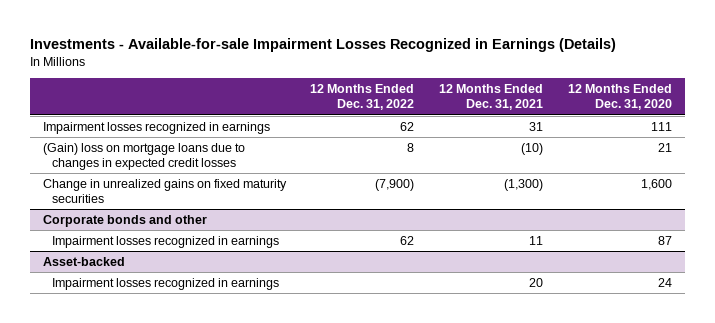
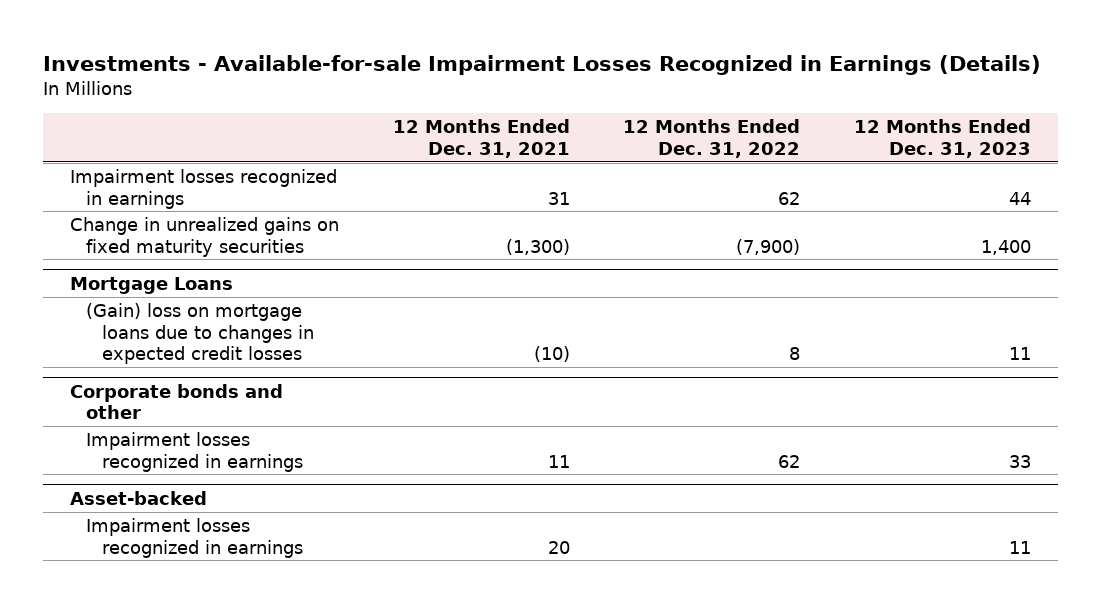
- | 12 Months Ended Dec. 31, 2022 | 12 Months Ended Dec. 31, 2021 | 12 Months Ended Dec. 31, 2020
+ | 12 Months Ended Dec. 31, 2021 | 12 Months Ended Dec. 31, 2022 | 12 Months Ended Dec. 31, 2023
- (Gain) loss on mortgage loans due to changes in expected credit losses | 8 | (10) | 21
+ Mortgage Loans
+ (Gain) loss on mortgage loans due to changes in expected credit losses | (10) | 8 | 11

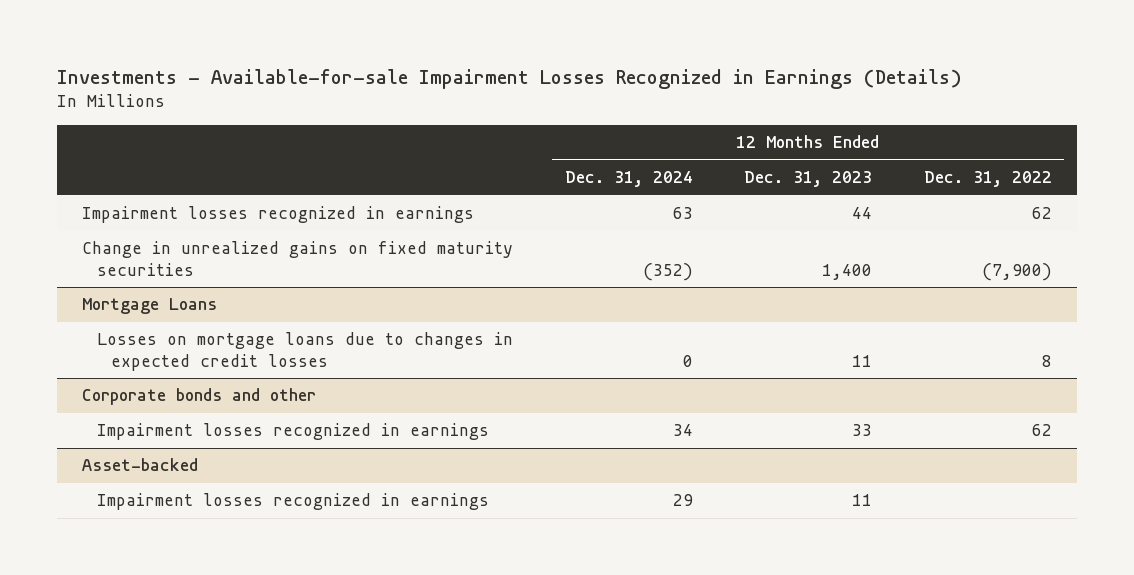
- | 12 Months Ended Dec. 31, 2021 | 12 Months Ended Dec. 31, 2022 | 12 Months Ended Dec. 31, 2023
+ | 12 Months Ended Dec. 31, 2024 | 12 Months Ended Dec. 31, 2023 | 12 Months Ended Dec. 31, 2022
@ Mortgage Loans
- (Gain) loss on mortgage loans due to changes in expected credit losses | (10) | 8 | 11
+ Losses on mortgage loans due to changes in expected credit losses | 0 | 11 | 8

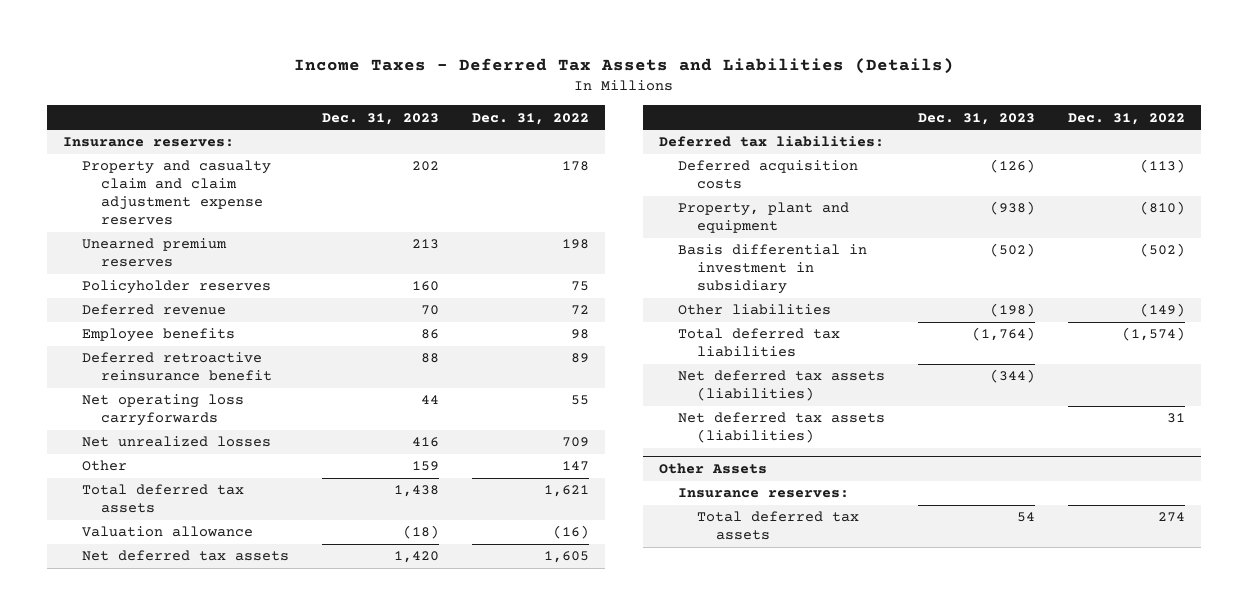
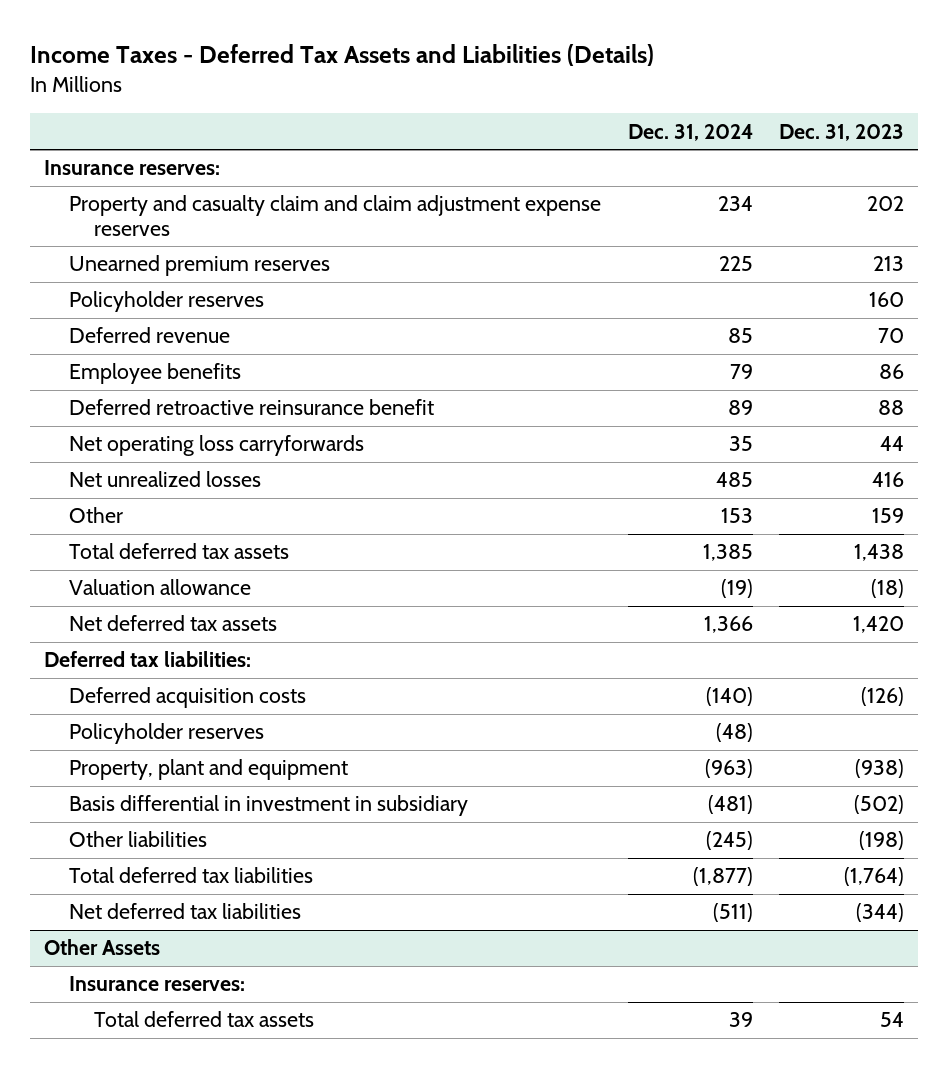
- | Dec. 31, 2023 | Dec. 31, 2022
+ | Dec. 31, 2024 | Dec. 31, 2023
+ Policyholder reserves | (48) |
- Net deferred tax assets (liabilities) | (344) |
- Net deferred tax assets (liabilities) | | 31
+ Net deferred tax liabilities | (511) | (344)

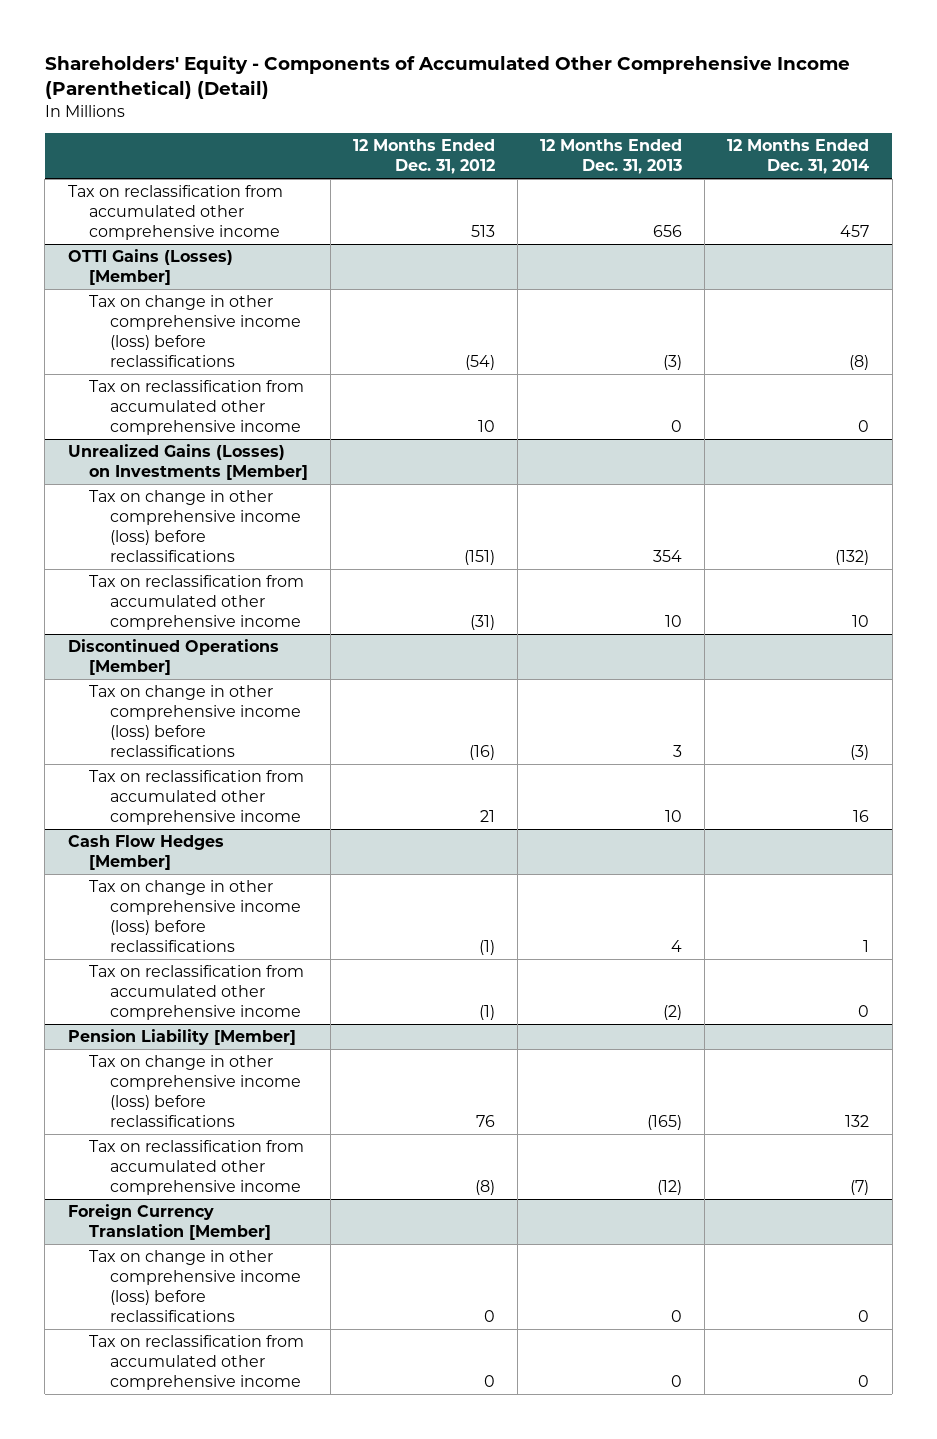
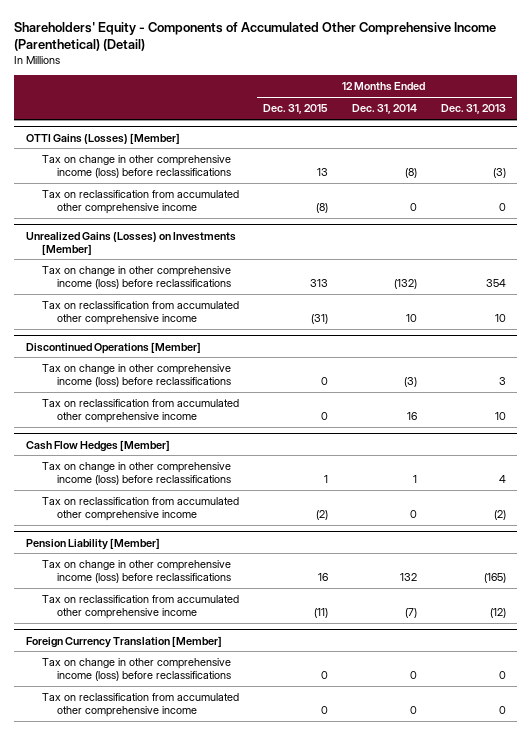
- | 12 Months Ended Dec. 31, 2012 | 12 Months Ended Dec. 31, 2013 | 12 Months Ended Dec. 31, 2014
+ | 12 Months Ended Dec. 31, 2015 | 12 Months Ended Dec. 31, 2014 | 12 Months Ended Dec. 31, 2013
- Tax on reclassification from accumulated other comprehensive income | 513 | 656 | 457

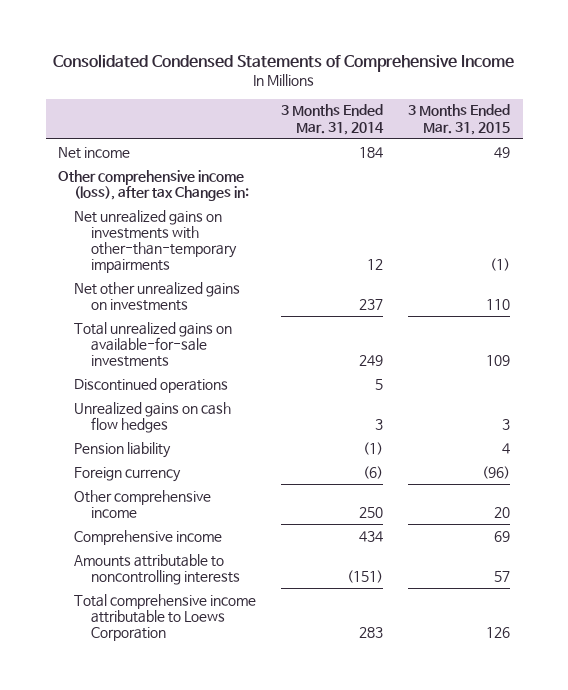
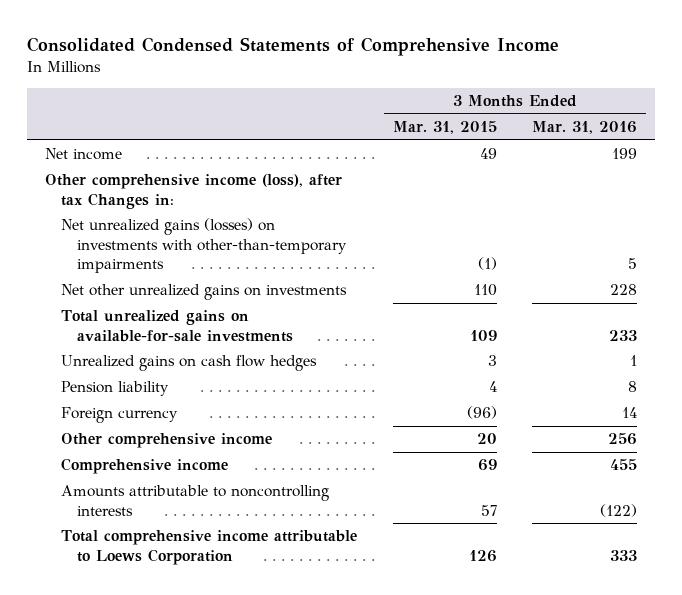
- | 3 Months Ended Mar. 31, 2014 | 3 Months Ended Mar. 31, 2015
+ | 3 Months Ended Mar. 31, 2015 | 3 Months Ended Mar. 31, 2016
- Net unrealized gains on investments with other-than-temporary impairments | 12 | (1)
+ Net unrealized gains (losses) on investments with other-than-temporary impairments | (1) | 5
- Discontinued operations | 5 |

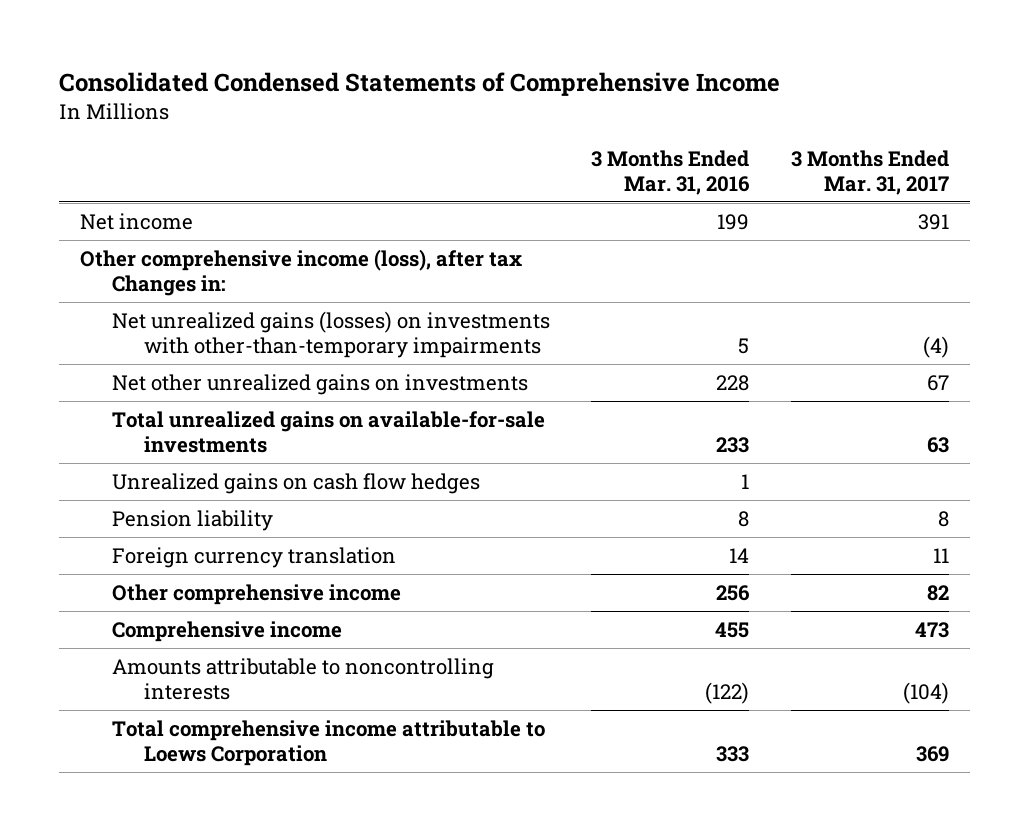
- | 3 Months Ended Mar. 31, 2015 | 3 Months Ended Mar. 31, 2016
+ | 3 Months Ended Mar. 31, 2016 | 3 Months Ended Mar. 31, 2017
- Foreign currency | (96) | 14
+ Foreign currency translation | 14 | 11

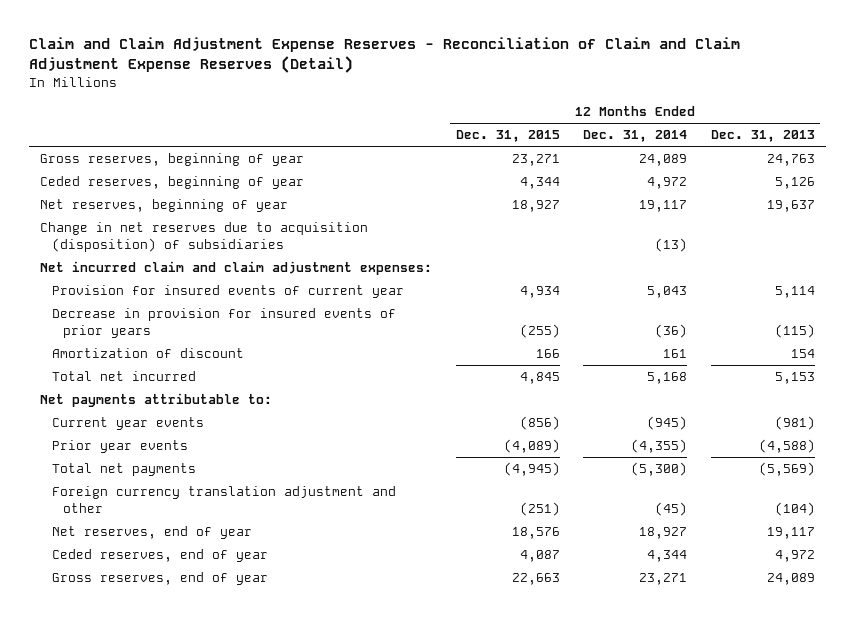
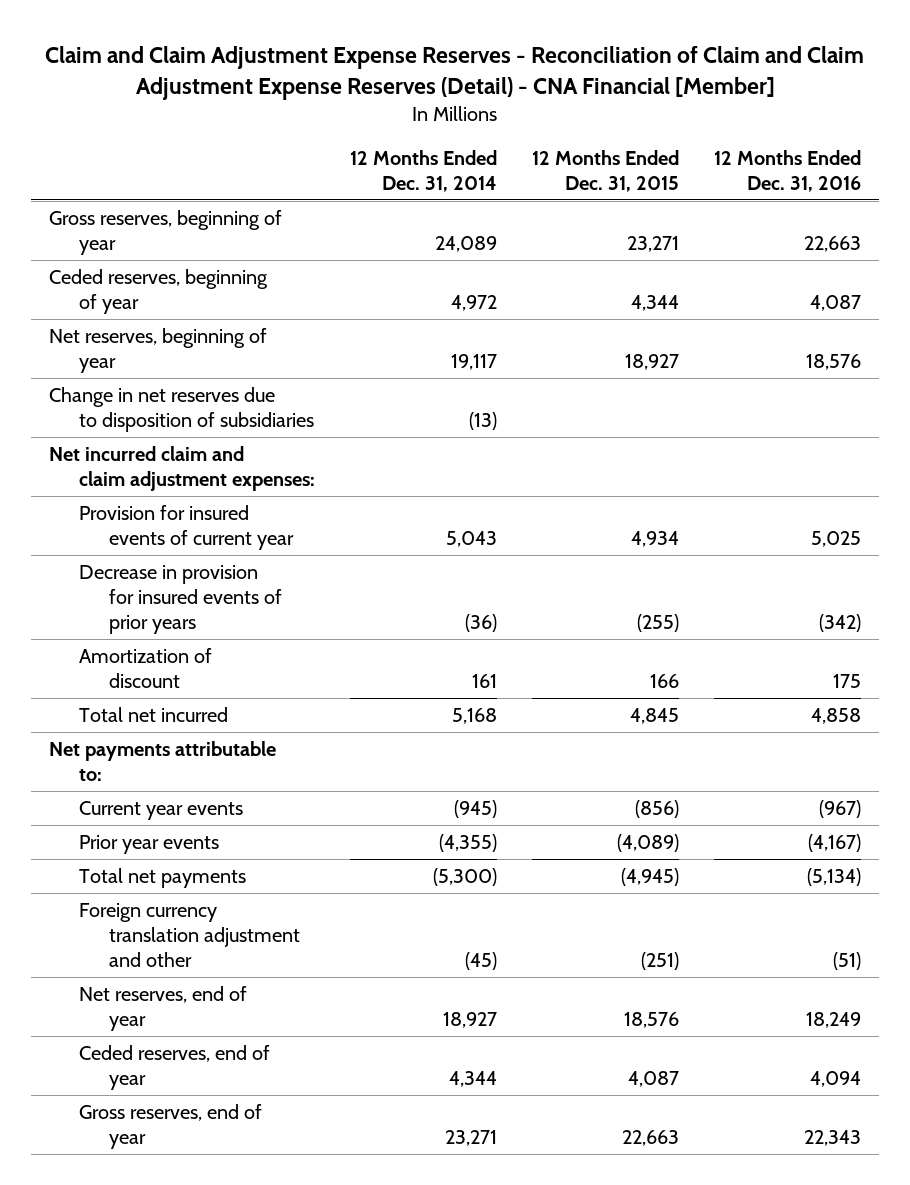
- Claim and Claim Adjustment Expense Reserves - Reconciliation of Claim and Claim Adjustment Expense Reserves (Detail)
+ Claim and Claim Adjustment Expense Reserves - Reconciliation of Claim and Claim Adjustment Expense Reserves (Detail) - CNA Financial [Member]
- | 12 Months Ended Dec. 31, 2015 | 12 Months Ended Dec. 31, 2014 | 12 Months Ended Dec. 31, 2013
+ | 12 Months Ended Dec. 31, 2014 | 12 Months Ended Dec. 31, 2015 | 12 Months Ended Dec. 31, 2016
- Change in net reserves due to acquisition (disposition) of subsidiaries | | (13) |
+ Change in net reserves due to disposition of subsidiaries | (13) | |

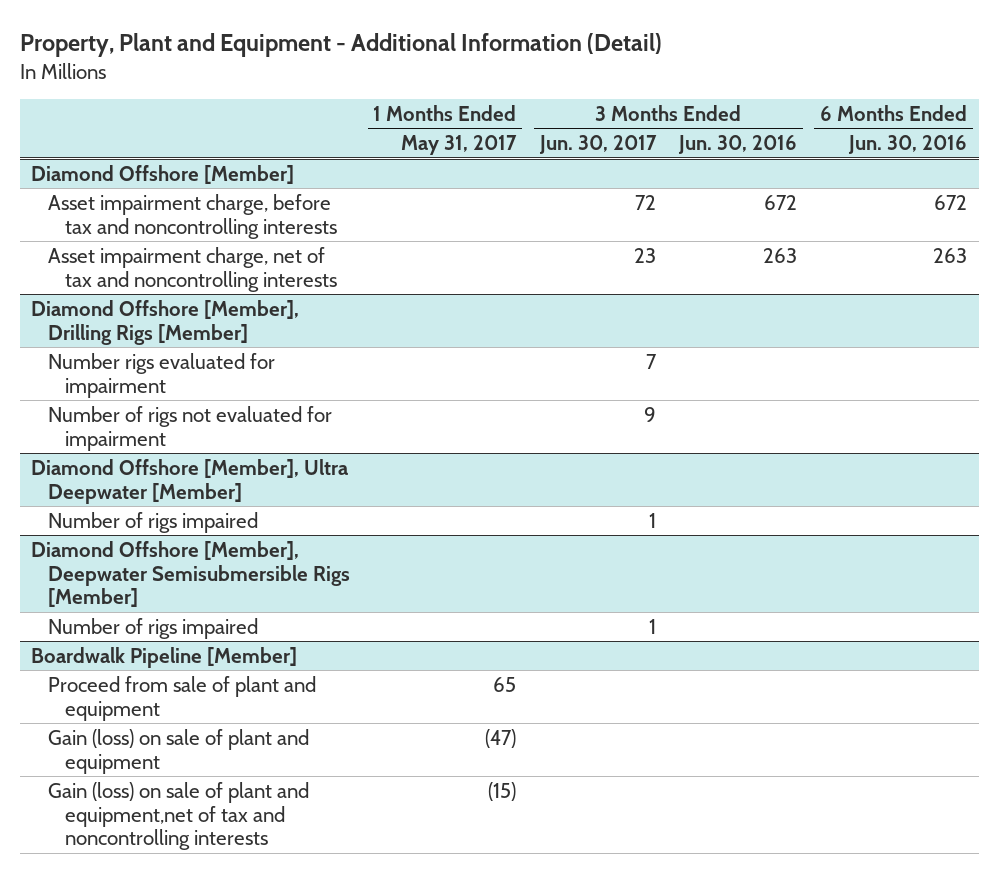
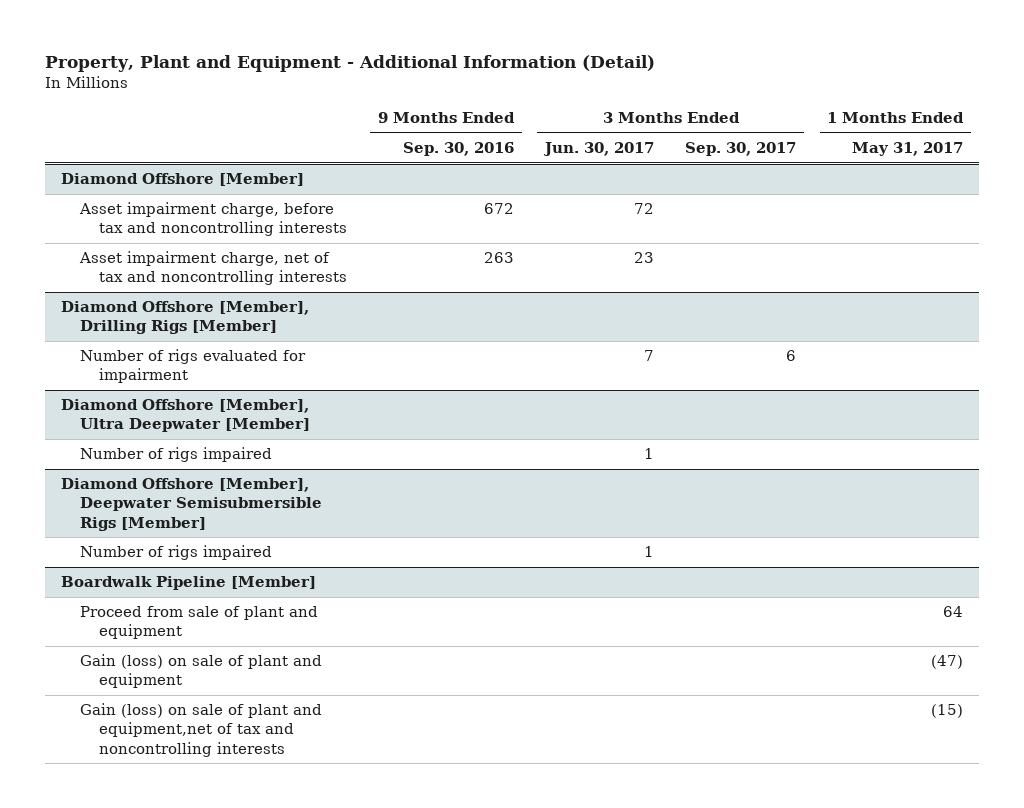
- | 1 Months Ended May 31, 2017 | 3 Months Ended Jun. 30, 2017 | 3 Months Ended Jun. 30, 2016 | 6 Months Ended Jun. 30, 2016
+ | 9 Months Ended Sep. 30, 2016 | 3 Months Ended Jun. 30, 2017 | 3 Months Ended Sep. 30, 2017 | 1 Months Ended May 31, 2017
@ Diamond Offshore [Member], Drilling Rigs [Member]
- Number rigs evaluated for impairment | | 7 | |
- Number of rigs not evaluated for impairment | | 9 | |
+ Number of rigs evaluated for impairment | | 7 | 6 |
@ Boardwalk Pipeline [Member]
- Proceed from sale of plant and equipment | 65 | | |
+ Proceed from sale of plant and equipment | | | | 64

